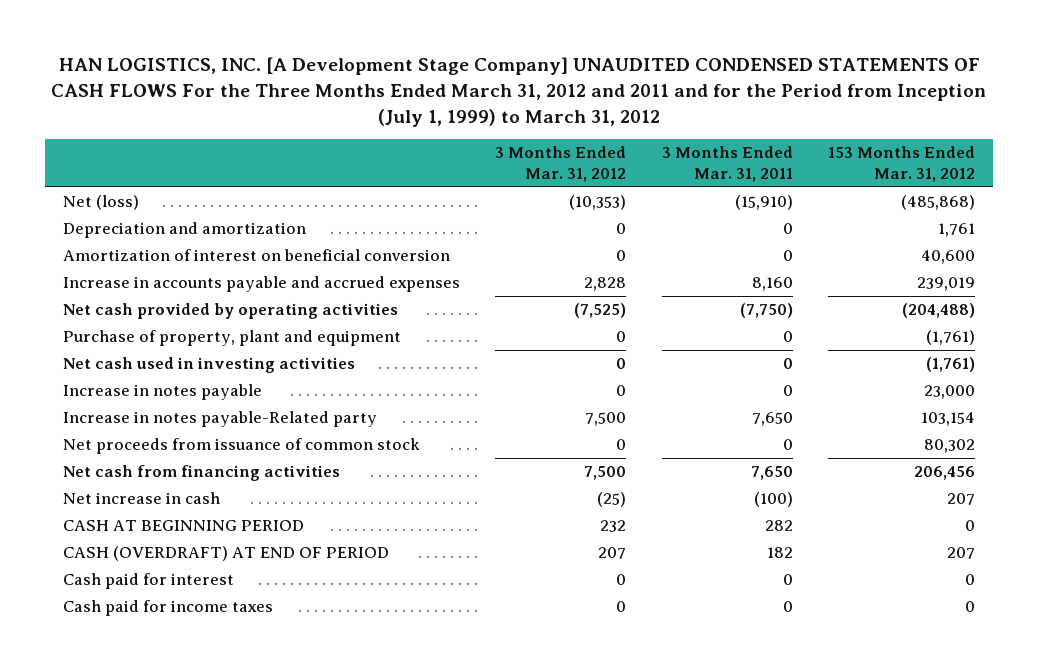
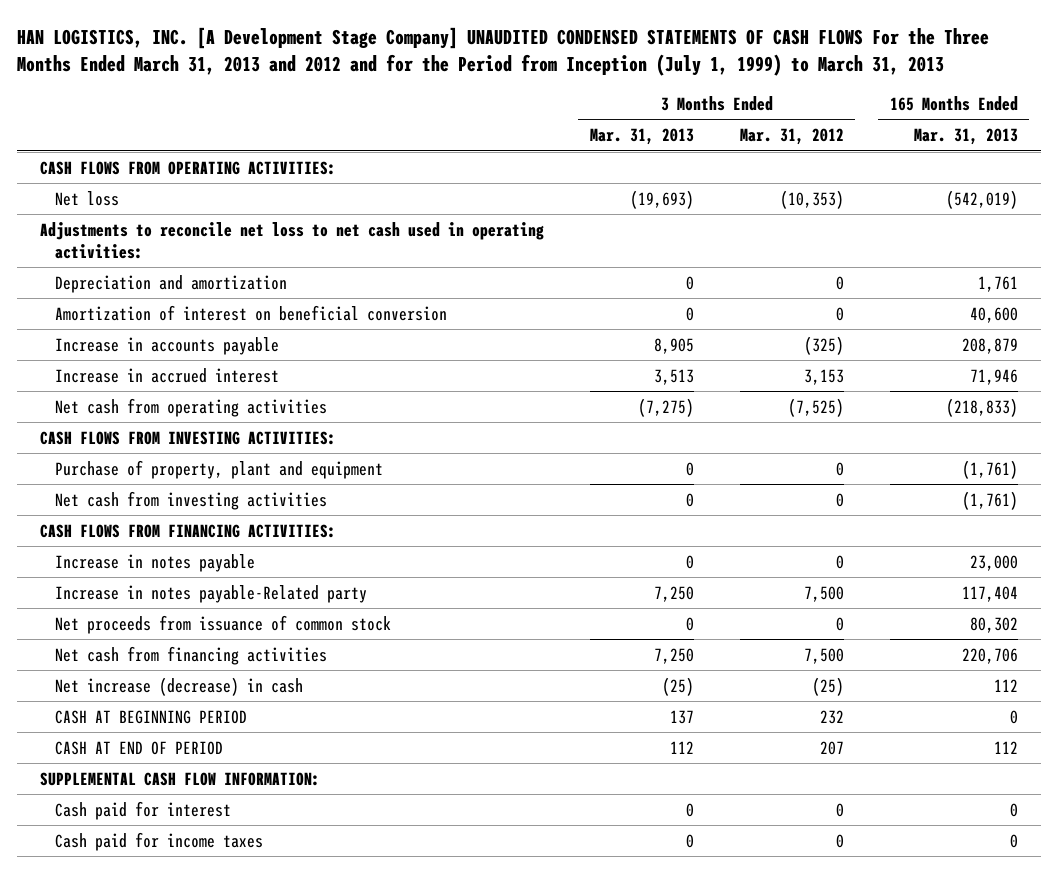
- HAN LOGISTICS, INC. [A Development Stage Company] UNAUDITED CONDENSED STATEMENTS OF CASH FLOWS For the Three Months Ended March 31, 2012 and 2011 and for the Period from Inception (July 1, 1999) to March 31, 2012
+ HAN LOGISTICS, INC. [A Development Stage Company] UNAUDITED CONDENSED STATEMENTS OF CASH FLOWS For the Three Months Ended March 31, 2013 and 2012 and for the Period from Inception (July 1, 1999) to March 31, 2013
- | 3 Months Ended Mar. 31, 2012 | 3 Months Ended Mar. 31, 2011 | 153 Months Ended Mar. 31, 2012
+ | 3 Months Ended Mar. 31, 2013 | 3 Months Ended Mar. 31, 2012 | 165 Months Ended Mar. 31, 2013
- Net (loss) | (10,353) | (15,910) | (485,868)
+ CASH FLOWS FROM OPERATING ACTIVITIES:
+ Net loss | (19,693) | (10,353) | (542,019)
+ Adjustments to reconcile net loss to net cash used in operating activities:
- Increase in accounts payable and accrued expenses | 2,828 | 8,160 | 239,019
- Net cash provided by operating activities | (7,525) | (7,750) | (204,488)
+ Increase in accounts payable | 8,905 | (325) | 208,879
+ Increase in accrued interest | 3,513 | 3,153 | 71,946
+ Net cash from operating activities | (7,275) | (7,525) | (218,833)
+ CASH FLOWS FROM INVESTING ACTIVITIES:
- Net cash used in investing activities | 0 | 0 | (1,761)
+ Net cash from investing activities | 0 | 0 | (1,761)
+ CASH FLOWS FROM FINANCING ACTIVITIES:
- Net increase in cash | (25) | (100) | 207
+ Net increase (decrease) in cash | (25) | (25) | 112
- CASH (OVERDRAFT) AT END OF PERIOD | 207 | 182 | 207
+ CASH AT END OF PERIOD | 112 | 207 | 112
+ SUPPLEMENTAL CASH FLOW INFORMATION:

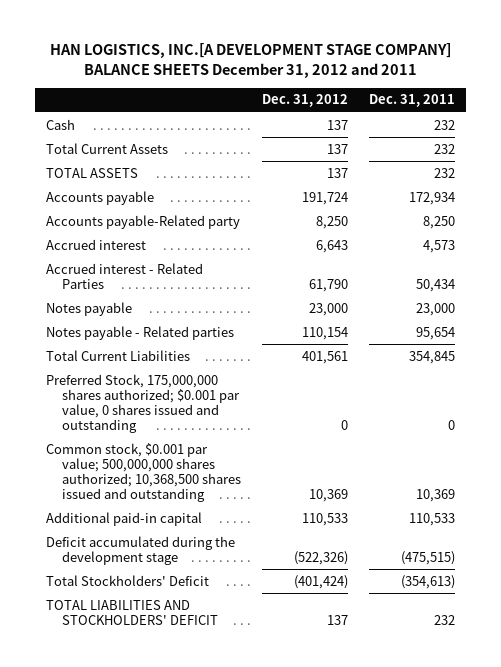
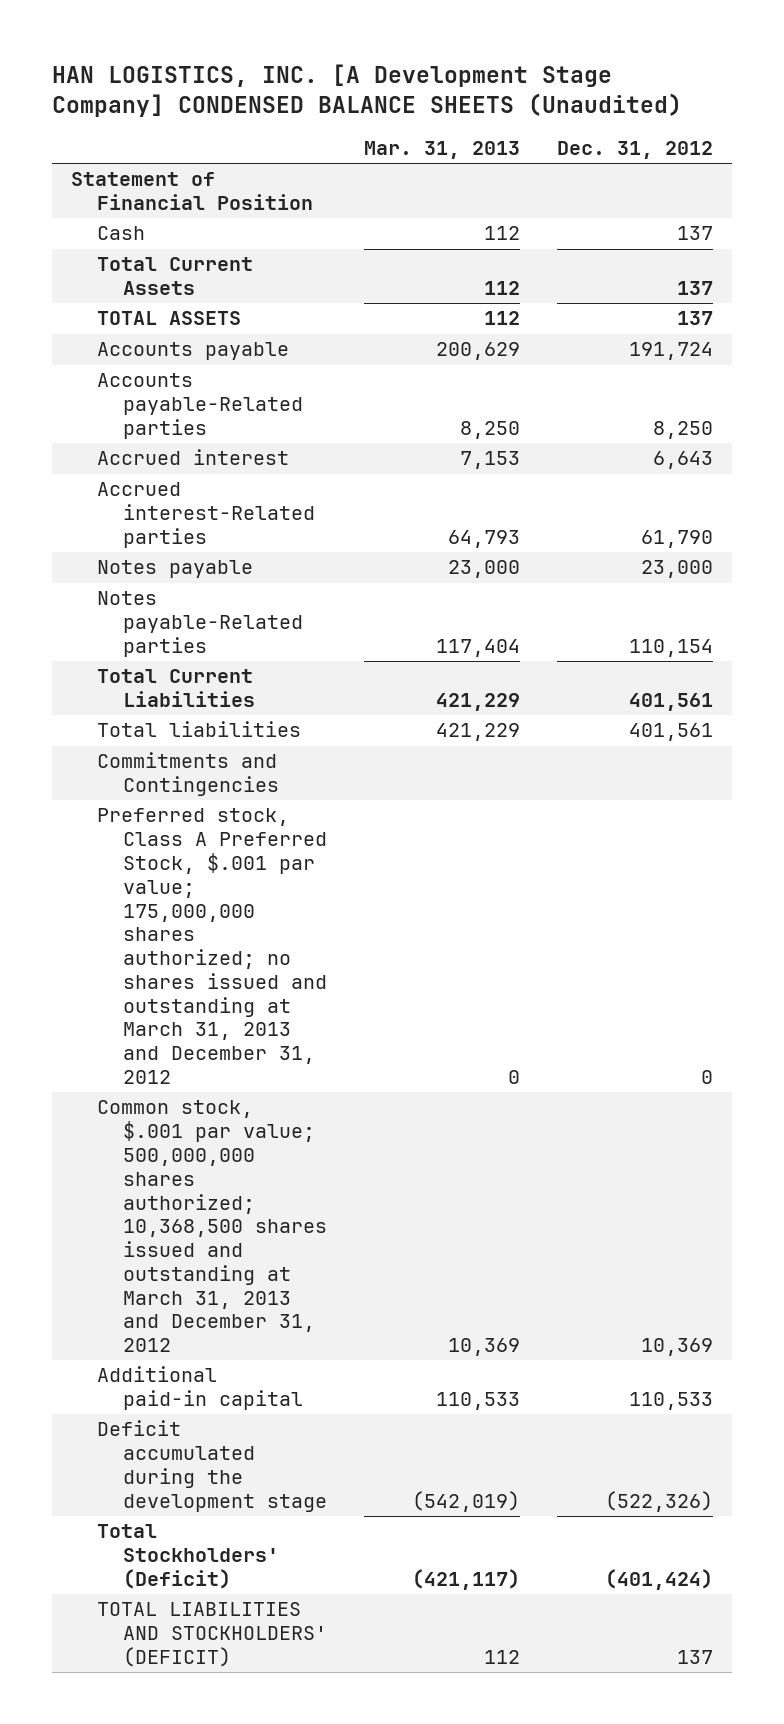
- HAN LOGISTICS, INC.[A DEVELOPMENT STAGE COMPANY] BALANCE SHEETS December 31, 2012 and 2011
+ HAN LOGISTICS, INC. [A Development Stage Company] CONDENSED BALANCE SHEETS (Unaudited)
- | Dec. 31, 2012 | Dec. 31, 2011
+ | Mar. 31, 2013 | Dec. 31, 2012
+ Statement of Financial Position
- Accounts payable-Related party | 8,250 | 8,250
+ Accounts payable-Related parties | 8,250 | 8,250
- Accrued interest - Related Parties | 61,790 | 50,434
+ Accrued interest-Related parties | 64,793 | 61,790
- Notes payable - Related parties | 110,154 | 95,654
+ Notes payable-Related parties | 117,404 | 110,154
- Preferred Stock, 175,000,000 shares authorized; $0.001 par value, 0 shares issued and outstanding | 0 | 0
- Common stock, $0.001 par value; 500,000,000 shares authorized; 10,368,500 shares issued and outstanding | 10,369 | 10,369
+ Total liabilities | 421,229 | 401,561
+ Commitments and Contingencies
+ Preferred stock, Class A Preferred Stock, $.001 par value; 175,000,000 shares authorized; no shares issued and outstanding at March 31, 2013 and December 31, 2012 | 0 | 0
+ Common stock, $.001 par value; 500,000,000 shares authorized; 10,368,500 shares issued and outstanding at March 31, 2013 and December 31, 2012 | 10,369 | 10,369
- Total Stockholders' Deficit | (401,424) | (354,613)
- TOTAL LIABILITIES AND STOCKHOLDERS' DEFICIT | 137 | 232
+ Total Stockholders' (Deficit) | (421,117) | (401,424)
+ TOTAL LIABILITIES AND STOCKHOLDERS' (DEFICIT) | 112 | 137

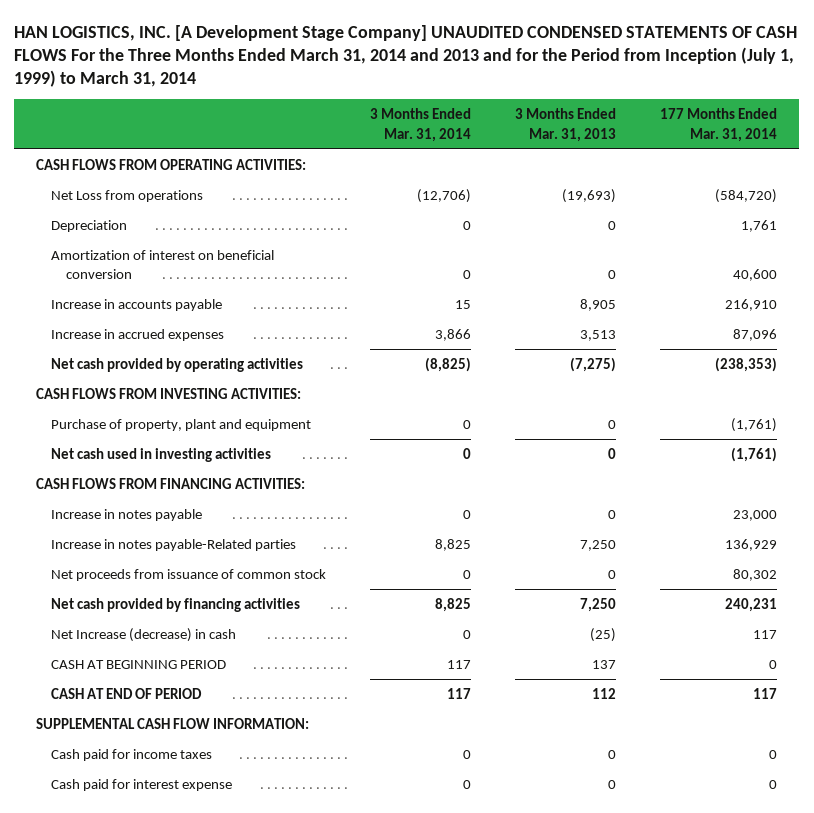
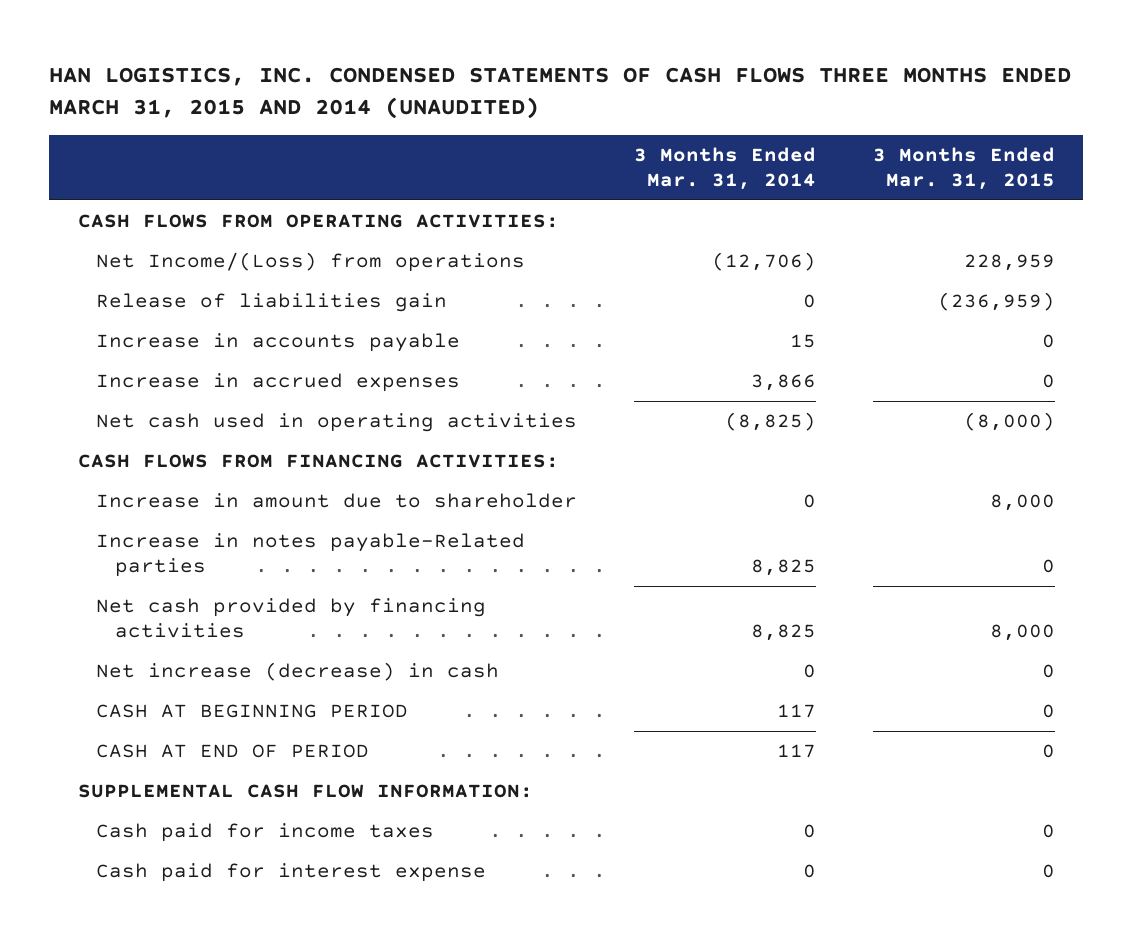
- HAN LOGISTICS, INC. [A Development Stage Company] UNAUDITED CONDENSED STATEMENTS OF CASH FLOWS For the Three Months Ended March 31, 2014 and 2013 and for the Period from Inception (July 1, 1999) to March 31, 2014
+ HAN LOGISTICS, INC. CONDENSED STATEMENTS OF CASH FLOWS THREE MONTHS ENDED MARCH 31, 2015 AND 2014 (UNAUDITED)
- | 3 Months Ended Mar. 31, 2014 | 3 Months Ended Mar. 31, 2013 | 177 Months Ended Mar. 31, 2014
+ | 3 Months Ended Mar. 31, 2014 | 3 Months Ended Mar. 31, 2015
- Net Loss from operations | (12,706) | (19,693) | (584,720)
- Depreciation | 0 | 0 | 1,761
- Amortization of interest on beneficial conversion | 0 | 0 | 40,600
+ Net Income/(Loss) from operations | (12,706) | 228,959
+ Release of liabilities gain | 0 | (236,959)
- Net cash provided by operating activities | (8,825) | (7,275) | (238,353)
- CASH FLOWS FROM INVESTING ACTIVITIES:
- Purchase of property, plant and equipment | 0 | 0 | (1,761)
- Net cash used in investing activities | 0 | 0 | (1,761)
+ Net cash used in operating activities | (8,825) | (8,000)
- Increase in notes payable | 0 | 0 | 23,000
+ Increase in amount due to shareholder | 0 | 8,000
- Net proceeds from issuance of common stock | 0 | 0 | 80,302
- Net Increase (decrease) in cash | 0 | (25) | 117
+ Net increase (decrease) in cash | 0 | 0

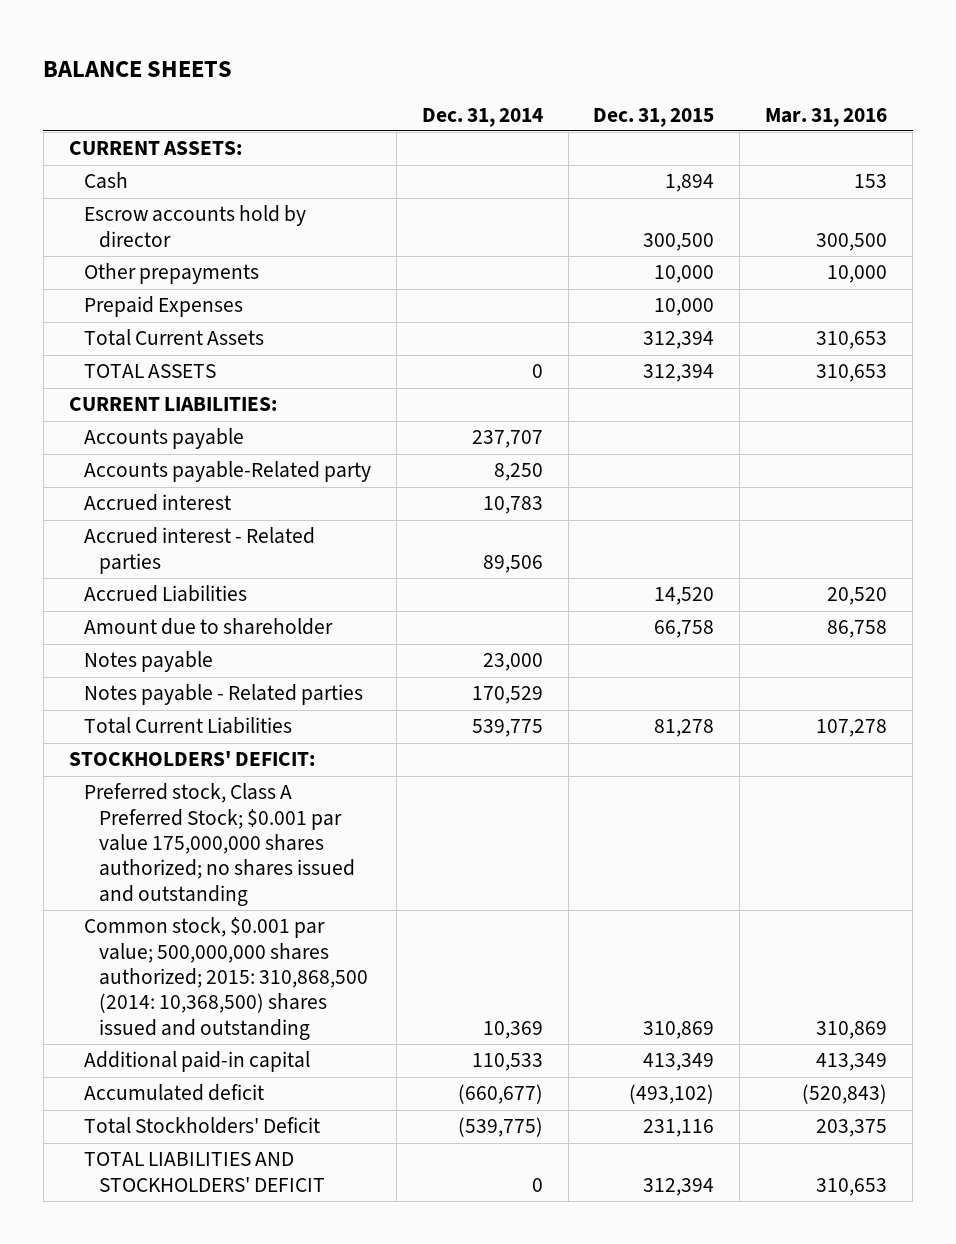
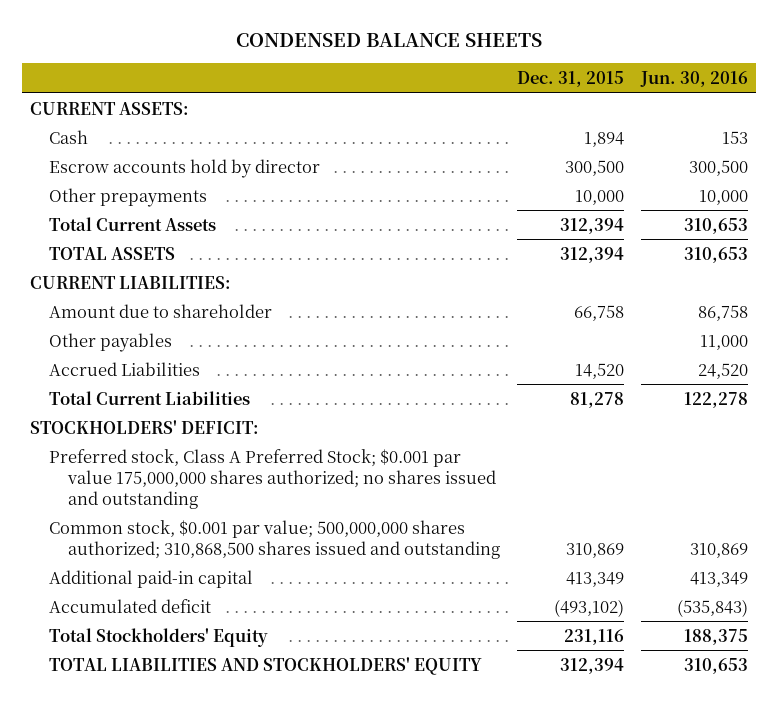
- BALANCE SHEETS
+ CONDENSED BALANCE SHEETS
- | Dec. 31, 2014 | Dec. 31, 2015 | Mar. 31, 2016
+ | Dec. 31, 2015 | Jun. 30, 2016
- Prepaid Expenses | | 10,000 |
- Accounts payable | 237,707 | |
- Accounts payable-Related party | 8,250 | |
- Accrued interest | 10,783 | |
- Accrued interest - Related parties | 89,506 | |
- Notes payable | 23,000 | |
- Notes payable - Related parties | 170,529 | |
+ Other payables | | 11,000
moved down: Accrued Liabilities | 14,520 | 24,520
- Common stock, $0.001 par value; 500,000,000 shares authorized; 2015: 310,868,500 (2014: 10,368,500) shares issued and outstanding | 10,369 | 310,869 | 310,869
+ Common stock, $0.001 par value; 500,000,000 shares authorized; 310,868,500 shares issued and outstanding | 310,869 | 310,869
- Total Stockholders' Deficit | (539,775) | 231,116 | 203,375
- TOTAL LIABILITIES AND STOCKHOLDERS' DEFICIT | 0 | 312,394 | 310,653
+ Total Stockholders' Equity | 231,116 | 188,375
+ TOTAL LIABILITIES AND STOCKHOLDERS' EQUITY | 312,394 | 310,653

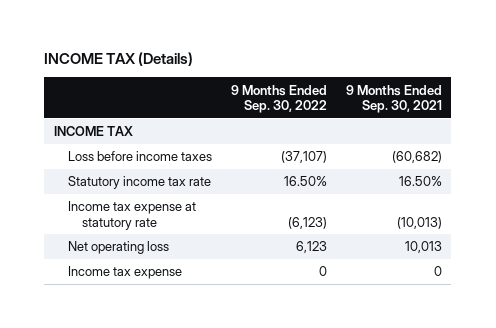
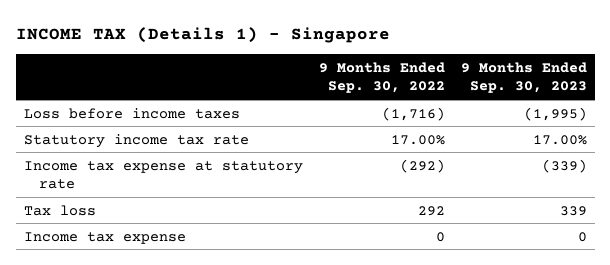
- INCOME TAX (Details)
+ INCOME TAX (Details 1) - Singapore
- | 9 Months Ended Sep. 30, 2022 | 9 Months Ended Sep. 30, 2021
+ | 9 Months Ended Sep. 30, 2022 | 9 Months Ended Sep. 30, 2023
- INCOME TAX
- Loss before income taxes | (37,107) | (60,682)
- Statutory income tax rate | 16.50% | 16.50%
- Income tax expense at statutory rate | (6,123) | (10,013)
- Net operating loss | 6,123 | 10,013
+ Loss before income taxes | (1,716) | (1,995)
+ Statutory income tax rate | 17.00% | 17.00%
+ Income tax expense at statutory rate | (292) | (339)
+ Tax loss | 292 | 339

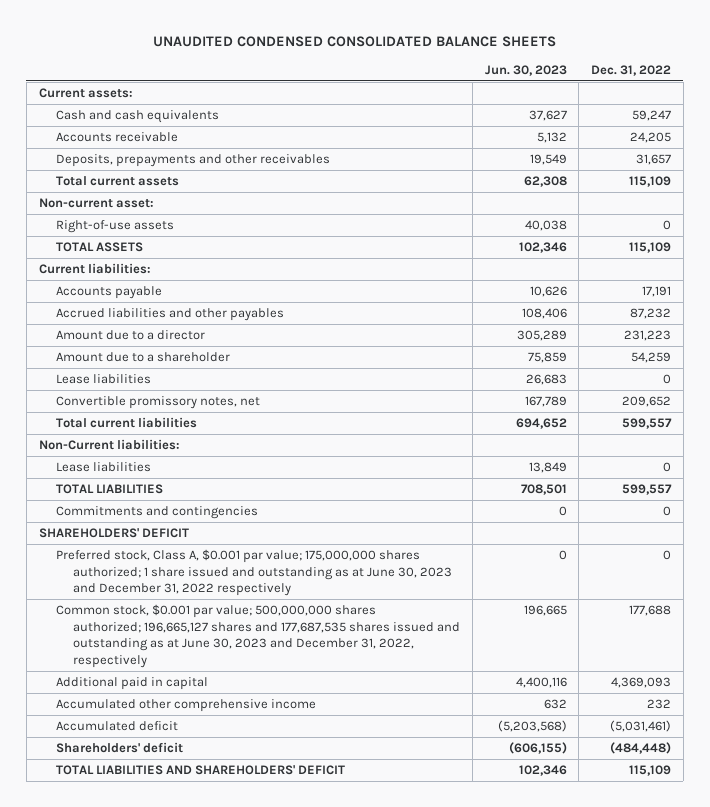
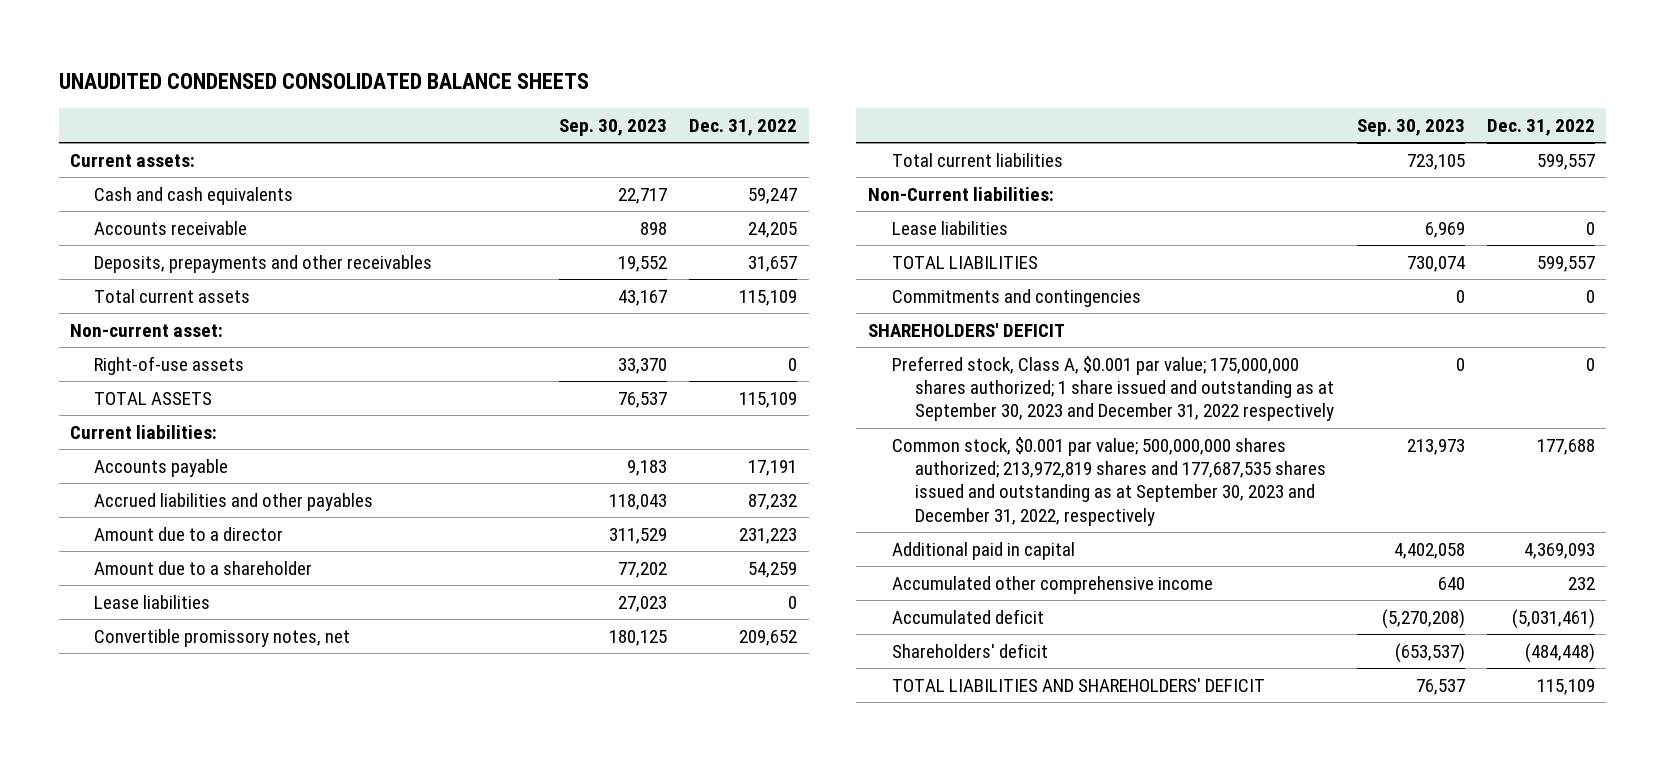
- | Jun. 30, 2023 | Dec. 31, 2022
+ | Sep. 30, 2023 | Dec. 31, 2022
- Preferred stock, Class A, $0.001 par value; 175,000,000 shares authorized; 1 share issued and outstanding as at June 30, 2023 and December 31, 2022 respectively | 0 | 0
- Common stock, $0.001 par value; 500,000,000 shares authorized; 196,665,127 shares and 177,687,535 shares issued and outstanding as at June 30, 2023 and December 31, 2022, respectively | 196,665 | 177,688
+ Preferred stock, Class A, $0.001 par value; 175,000,000 shares authorized; 1 share issued and outstanding as at September 30, 2023 and December 31, 2022 respectively | 0 | 0
+ Common stock, $0.001 par value; 500,000,000 shares authorized; 213,972,819 shares and 177,687,535 shares issued and outstanding as at September 30, 2023 and December 31, 2022, respectively | 213,973 | 177,688

